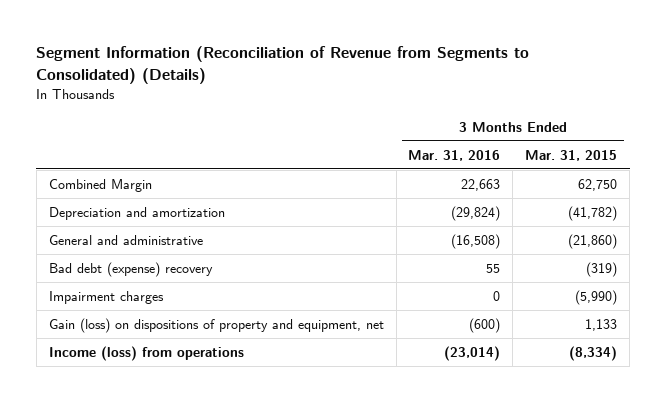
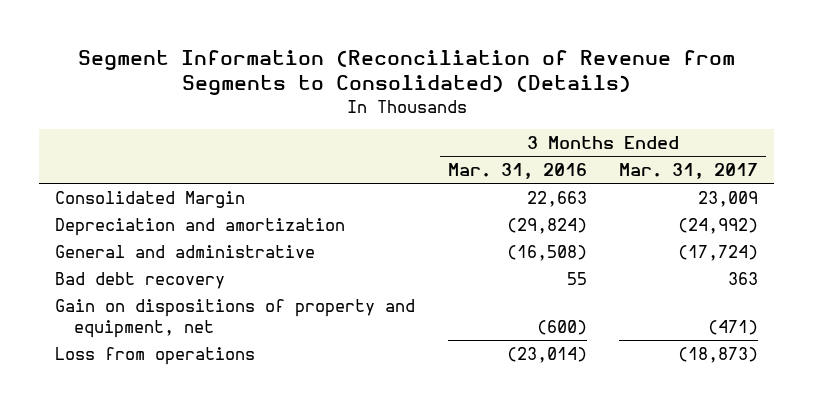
- | 3 Months Ended Mar. 31, 2016 | 3 Months Ended Mar. 31, 2015
+ | 3 Months Ended Mar. 31, 2016 | 3 Months Ended Mar. 31, 2017
- Combined Margin | 22,663 | 62,750
+ Consolidated Margin | 22,663 | 23,009
- Bad debt (expense) recovery | 55 | (319)
- Impairment charges | 0 | (5,990)
- Gain (loss) on dispositions of property and equipment, net | (600) | 1,133
- Income (loss) from operations | (23,014) | (8,334)
+ Bad debt recovery | 55 | 363
+ Gain on dispositions of property and equipment, net | (600) | (471)
+ Loss from operations | (23,014) | (18,873)

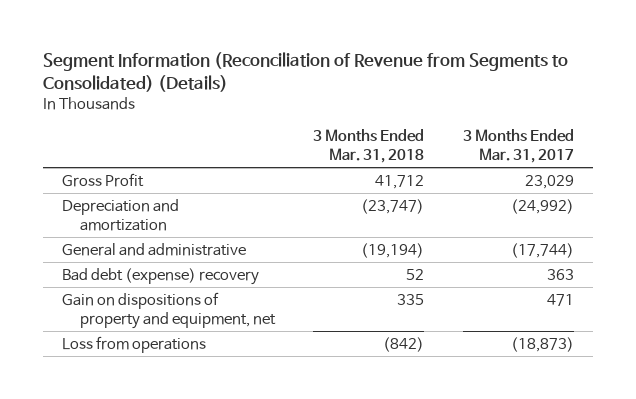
- | 3 Months Ended Mar. 31, 2016 | 3 Months Ended Mar. 31, 2017
+ | 3 Months Ended Mar. 31, 2018 | 3 Months Ended Mar. 31, 2017
- Consolidated Margin | 22,663 | 23,009
+ Gross Profit | 41,712 | 23,029
- General and administrative | (16,508) | (17,724)
- Bad debt recovery | 55 | 363
- Gain on dispositions of property and equipment, net | (600) | (471)
+ General and administrative | (19,194) | (17,744)
+ Bad debt (expense) recovery | 52 | 363
+ Gain on dispositions of property and equipment, net | 335 | 471

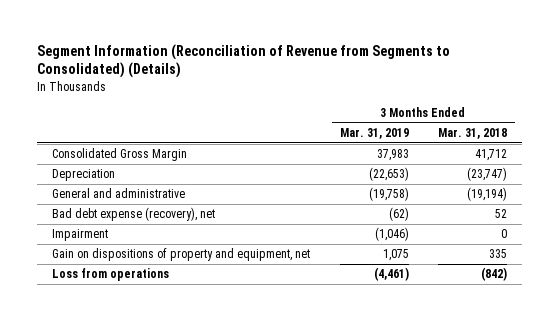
- | 3 Months Ended Mar. 31, 2018 | 3 Months Ended Mar. 31, 2017
+ | 3 Months Ended Mar. 31, 2019 | 3 Months Ended Mar. 31, 2018
- Gross Profit | 41,712 | 23,029
- Depreciation and amortization | (23,747) | (24,992)
+ Consolidated Gross Margin | 37,983 | 41,712
+ Depreciation | (22,653) | (23,747)
- Bad debt (expense) recovery | 52 | 363
+ Bad debt expense (recovery), net | (62) | 52
+ Impairment | (1,046) | 0

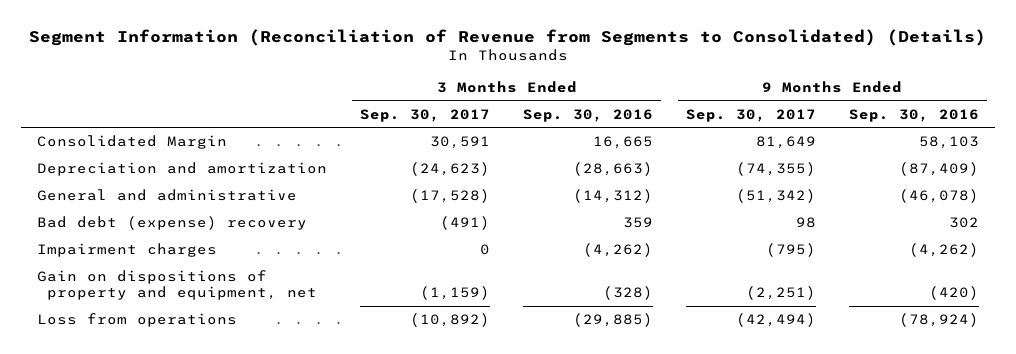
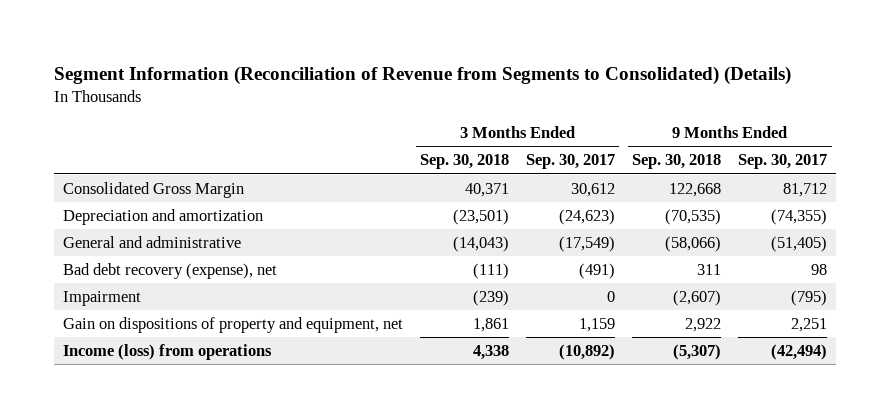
- | 3 Months Ended Sep. 30, 2017 | 3 Months Ended Sep. 30, 2016 | 9 Months Ended Sep. 30, 2017 | 9 Months Ended Sep. 30, 2016
+ | 3 Months Ended Sep. 30, 2018 | 3 Months Ended Sep. 30, 2017 | 9 Months Ended Sep. 30, 2018 | 9 Months Ended Sep. 30, 2017
- Consolidated Margin | 30,591 | 16,665 | 81,649 | 58,103
+ Consolidated Gross Margin | 40,371 | 30,612 | 122,668 | 81,712
- General and administrative | (17,528) | (14,312) | (51,342) | (46,078)
- Bad debt (expense) recovery | (491) | 359 | 98 | 302
- Impairment charges | 0 | (4,262) | (795) | (4,262)
- Gain on dispositions of property and equipment, net | (1,159) | (328) | (2,251) | (420)
- Loss from operations | (10,892) | (29,885) | (42,494) | (78,924)
+ General and administrative | (14,043) | (17,549) | (58,066) | (51,405)
+ Bad debt recovery (expense), net | (111) | (491) | 311 | 98
+ Impairment | (239) | 0 | (2,607) | (795)
+ Gain on dispositions of property and equipment, net | 1,861 | 1,159 | 2,922 | 2,251
+ Income (loss) from operations | 4,338 | (10,892) | (5,307) | (42,494)

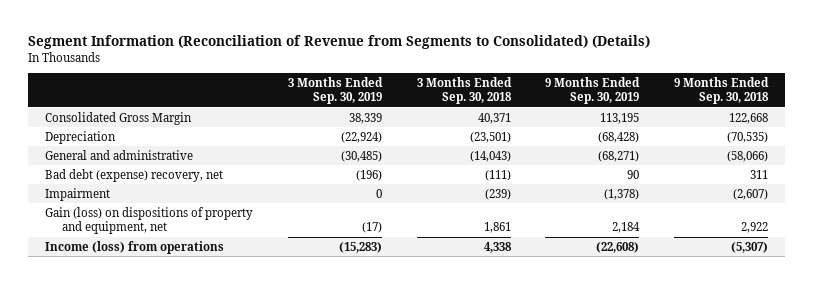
- | 3 Months Ended Sep. 30, 2018 | 3 Months Ended Sep. 30, 2017 | 9 Months Ended Sep. 30, 2018 | 9 Months Ended Sep. 30, 2017
+ | 3 Months Ended Sep. 30, 2019 | 3 Months Ended Sep. 30, 2018 | 9 Months Ended Sep. 30, 2019 | 9 Months Ended Sep. 30, 2018
- Depreciation and amortization | (23,501) | (24,623) | (70,535) | (74,355)
+ Depreciation | (22,924) | (23,501) | (68,428) | (70,535)
- Bad debt recovery (expense), net | (111) | (491) | 311 | 98
+ Bad debt (expense) recovery, net | (196) | (111) | 90 | 311
- Gain on dispositions of property and equipment, net | 1,861 | 1,159 | 2,922 | 2,251
+ Gain (loss) on dispositions of property and equipment, net | (17) | 1,861 | 2,184 | 2,922

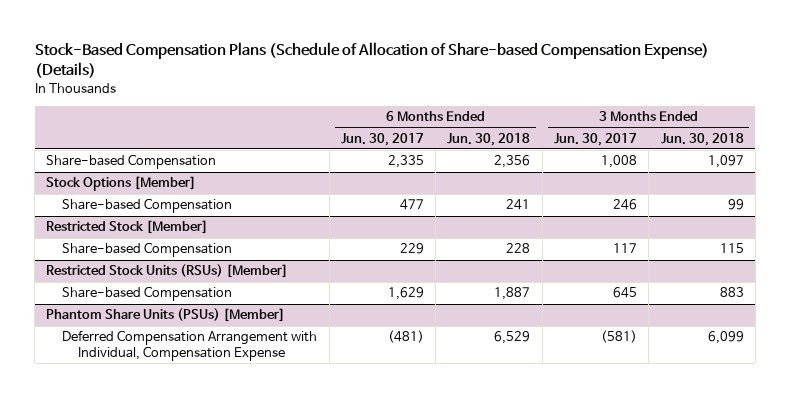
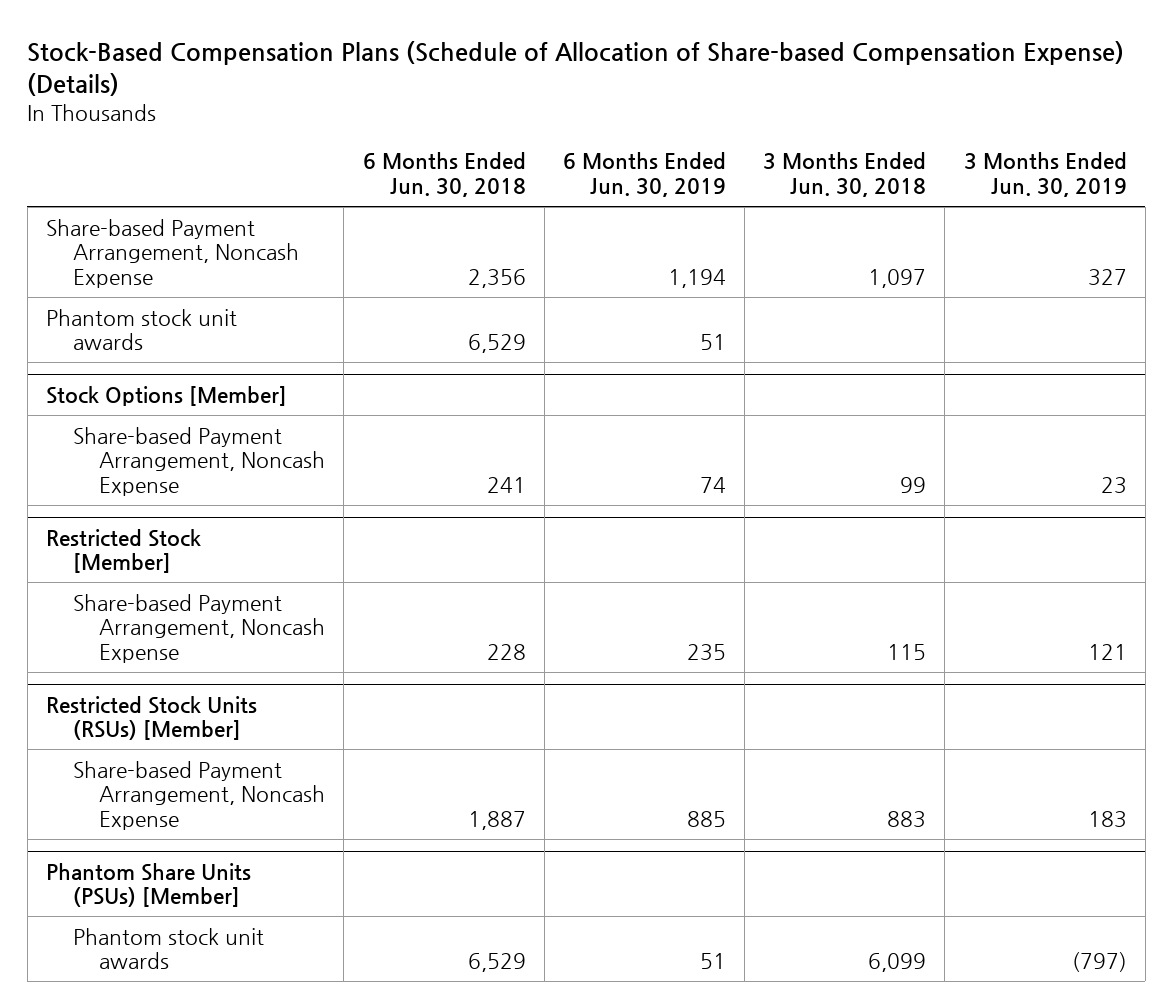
- | 6 Months Ended Jun. 30, 2017 | 6 Months Ended Jun. 30, 2018 | 3 Months Ended Jun. 30, 2017 | 3 Months Ended Jun. 30, 2018
+ | 6 Months Ended Jun. 30, 2018 | 6 Months Ended Jun. 30, 2019 | 3 Months Ended Jun. 30, 2018 | 3 Months Ended Jun. 30, 2019
- Share-based Compensation | 2,335 | 2,356 | 1,008 | 1,097
+ Share-based Payment Arrangement, Noncash Expense | 2,356 | 1,194 | 1,097 | 327
+ Phantom stock unit awards | 6,529 | 51 | |
@ Stock Options [Member]
- Share-based Compensation | 477 | 241 | 246 | 99
+ Share-based Payment Arrangement, Noncash Expense | 241 | 74 | 99 | 23
@ Restricted Stock [Member]
- Share-based Compensation | 229 | 228 | 117 | 115
+ Share-based Payment Arrangement, Noncash Expense | 228 | 235 | 115 | 121
@ Restricted Stock Units (RSUs) [Member]
- Share-based Compensation | 1,629 | 1,887 | 645 | 883
+ Share-based Payment Arrangement, Noncash Expense | 1,887 | 885 | 883 | 183
@ Phantom Share Units (PSUs) [Member]
- Deferred Compensation Arrangement with Individual, Compensation Expense | (481) | 6,529 | (581) | 6,099
+ Phantom stock unit awards | 6,529 | 51 | 6,099 | (797)

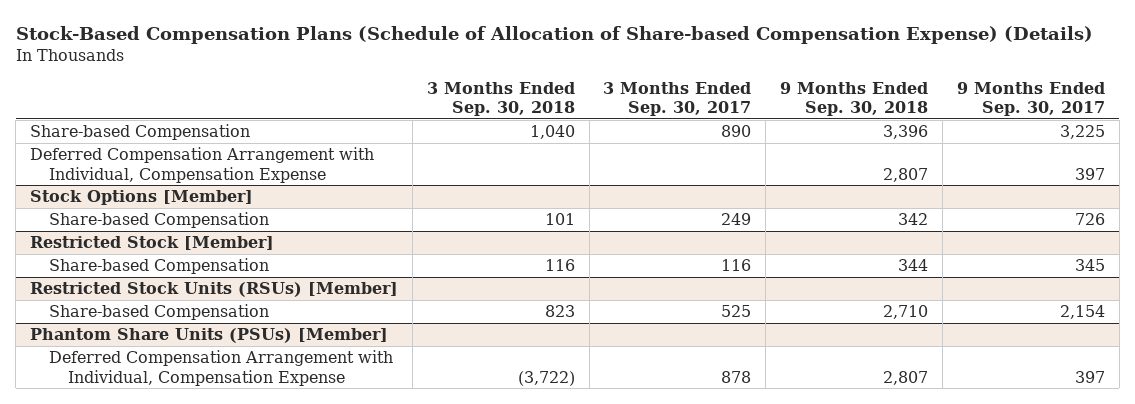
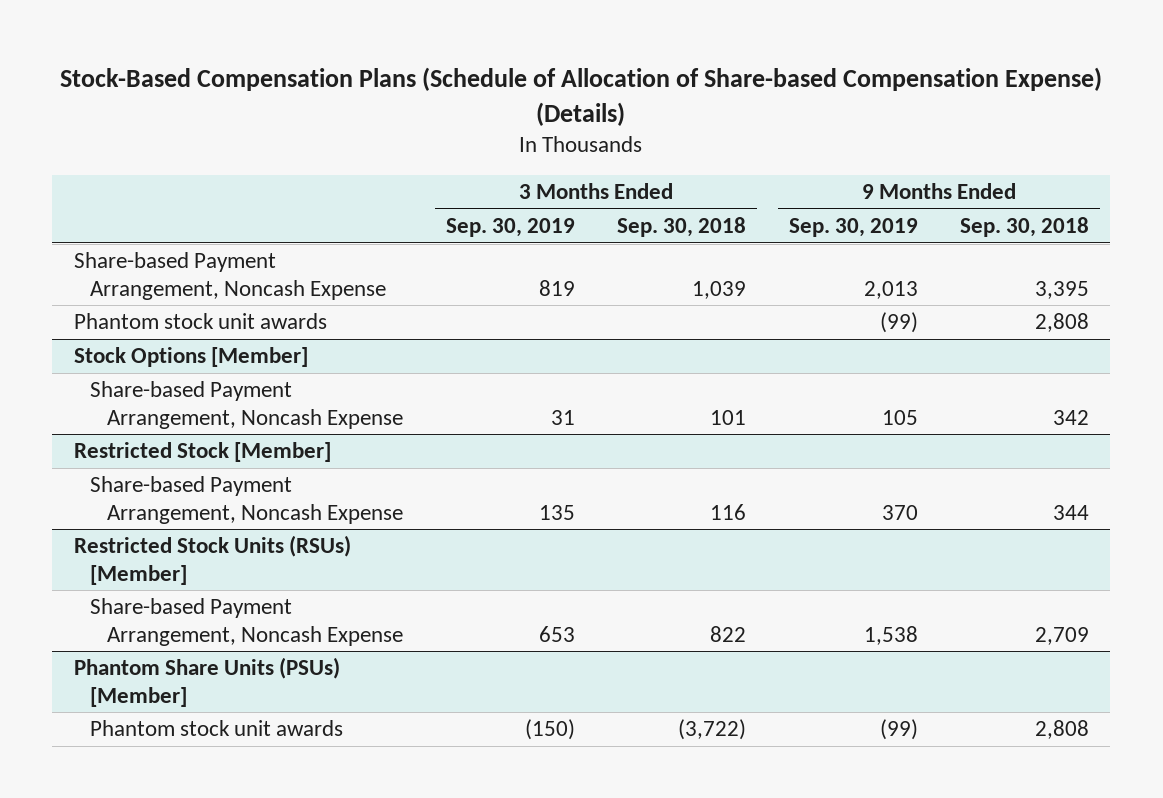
- | 3 Months Ended Sep. 30, 2018 | 3 Months Ended Sep. 30, 2017 | 9 Months Ended Sep. 30, 2018 | 9 Months Ended Sep. 30, 2017
+ | 3 Months Ended Sep. 30, 2019 | 3 Months Ended Sep. 30, 2018 | 9 Months Ended Sep. 30, 2019 | 9 Months Ended Sep. 30, 2018
- Share-based Compensation | 1,040 | 890 | 3,396 | 3,225
- Deferred Compensation Arrangement with Individual, Compensation Expense | | | 2,807 | 397
+ Share-based Payment Arrangement, Noncash Expense | 819 | 1,039 | 2,013 | 3,395
+ Phantom stock unit awards | | | (99) | 2,808
@ Stock Options [Member]
- Share-based Compensation | 101 | 249 | 342 | 726
+ Share-based Payment Arrangement, Noncash Expense | 31 | 101 | 105 | 342
@ Restricted Stock [Member]
- Share-based Compensation | 116 | 116 | 344 | 345
+ Share-based Payment Arrangement, Noncash Expense | 135 | 116 | 370 | 344
@ Restricted Stock Units (RSUs) [Member]
- Share-based Compensation | 823 | 525 | 2,710 | 2,154
+ Share-based Payment Arrangement, Noncash Expense | 653 | 822 | 1,538 | 2,709
@ Phantom Share Units (PSUs) [Member]
- Deferred Compensation Arrangement with Individual, Compensation Expense | (3,722) | 878 | 2,807 | 397
+ Phantom stock unit awards | (150) | (3,722) | (99) | 2,808

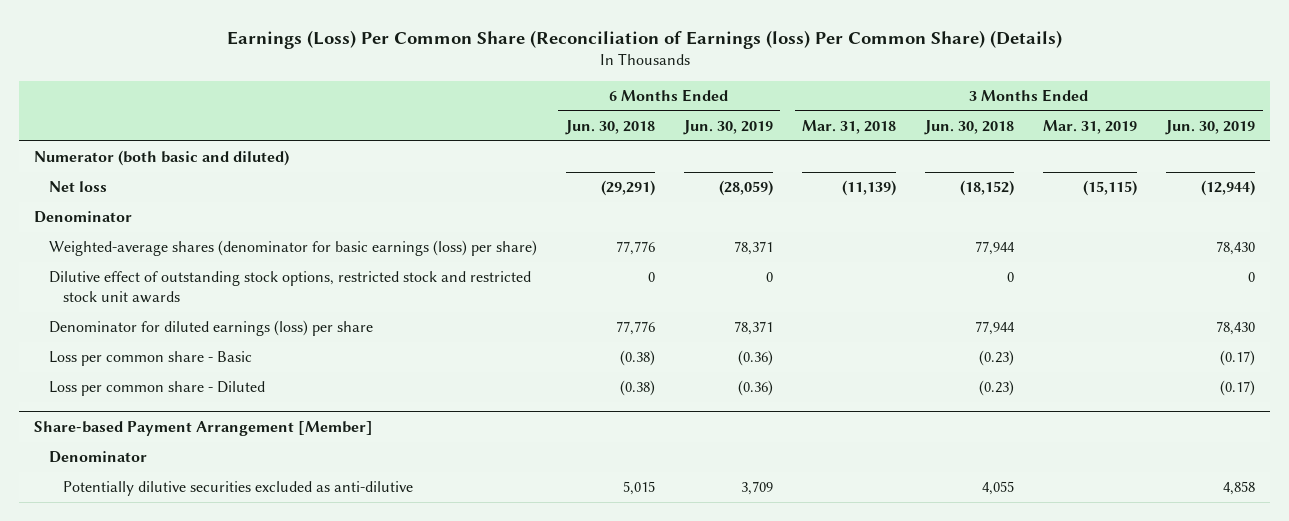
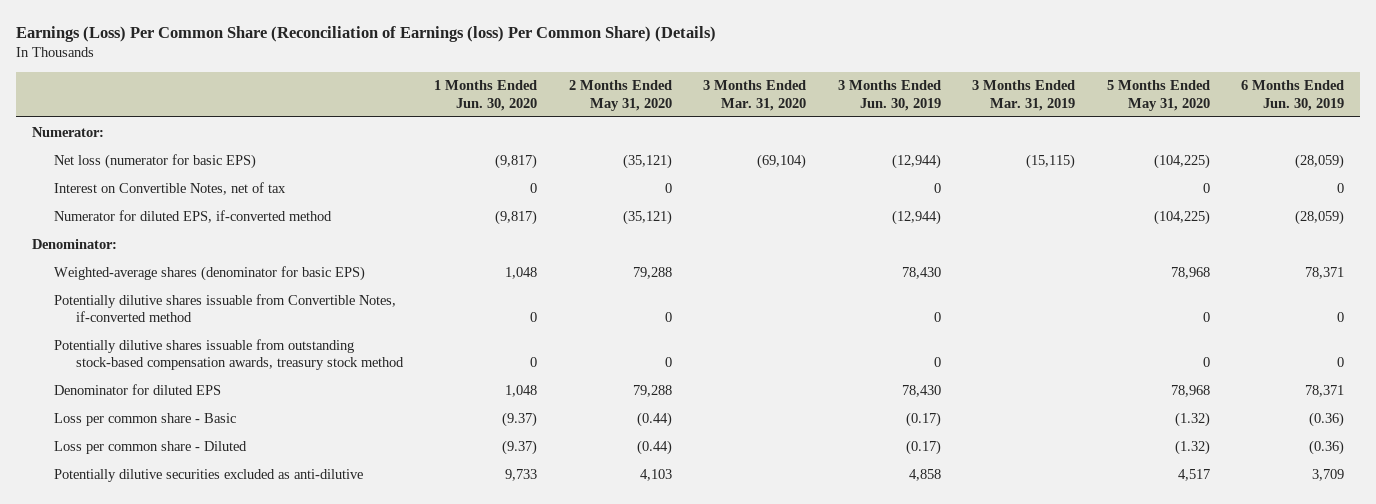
- | 6 Months Ended Jun. 30, 2018 | 6 Months Ended Jun. 30, 2019 | 3 Months Ended Mar. 31, 2018 | 3 Months Ended Jun. 30, 2018 | 3 Months Ended Mar. 31, 2019 | 3 Months Ended Jun. 30, 2019
+ | 1 Months Ended Jun. 30, 2020 | 2 Months Ended May 31, 2020 | 3 Months Ended Mar. 31, 2020 | 3 Months Ended Jun. 30, 2019 | 3 Months Ended Mar. 31, 2019 | 5 Months Ended May 31, 2020 | 6 Months Ended Jun. 30, 2019
- Numerator (both basic and diluted)
- Net loss | (29,291) | (28,059) | (11,139) | (18,152) | (15,115) | (12,944)
- Denominator
- Weighted-average shares (denominator for basic earnings (loss) per share) | 77,776 | 78,371 | | 77,944 | | 78,430
- Dilutive effect of outstanding stock options, restricted stock and restricted stock unit awards | 0 | 0 | | 0 | | 0
- Denominator for diluted earnings (loss) per share | 77,776 | 78,371 | | 77,944 | | 78,430
+ Numerator:
+ Net loss (numerator for basic EPS) | (9,817) | (35,121) | (69,104) | (12,944) | (15,115) | (104,225) | (28,059)
+ Interest on Convertible Notes, net of tax | 0 | 0 | | 0 | | 0 | 0
+ Numerator for diluted EPS, if-converted method | (9,817) | (35,121) | | (12,944) | | (104,225) | (28,059)
+ Denominator:
+ Weighted-average shares (denominator for basic EPS) | 1,048 | 79,288 | | 78,430 | | 78,968 | 78,371
+ Potentially dilutive shares issuable from Convertible Notes, if-converted method | 0 | 0 | | 0 | | 0 | 0
+ Potentially dilutive shares issuable from outstanding stock-based compensation awards, treasury stock method | 0 | 0 | | 0 | | 0 | 0
+ Denominator for diluted EPS | 1,048 | 79,288 | | 78,430 | | 78,968 | 78,371
- Share-based Payment Arrangement [Member]
- Denominator

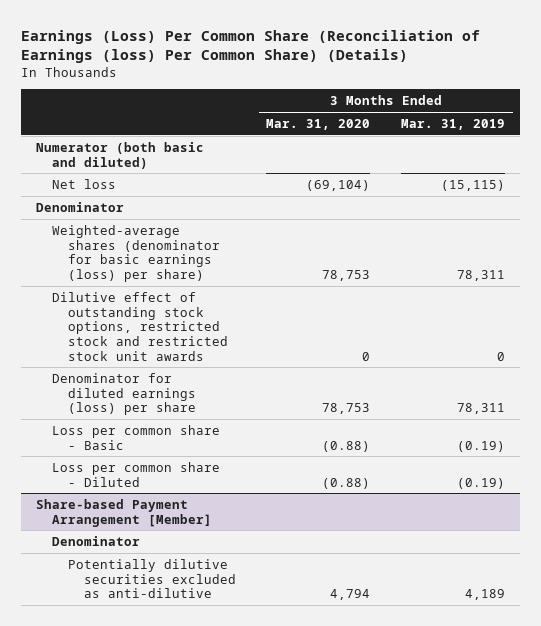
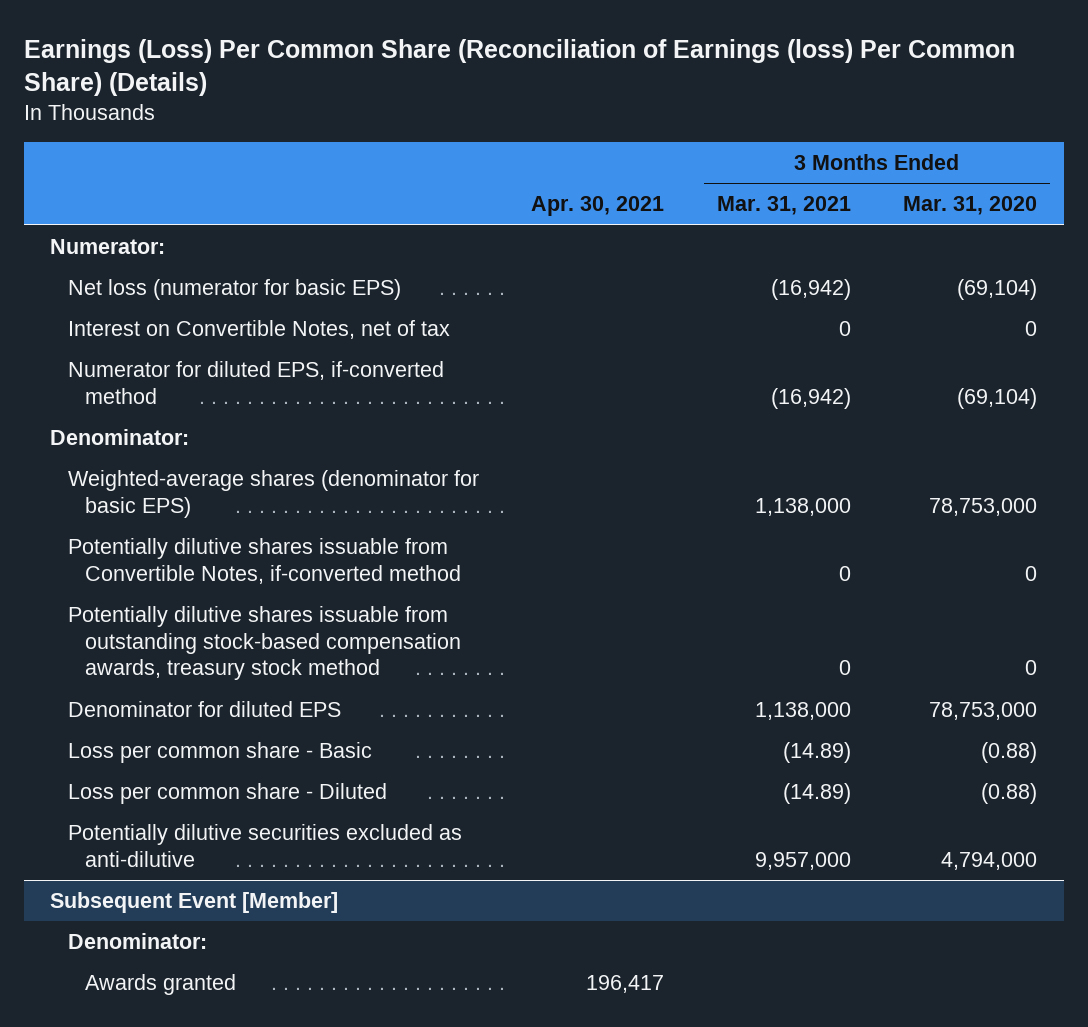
- | 3 Months Ended Mar. 31, 2020 | 3 Months Ended Mar. 31, 2019
+ | Apr. 30, 2021 | 3 Months Ended Mar. 31, 2021 | 3 Months Ended Mar. 31, 2020
- Numerator (both basic and diluted)
- Net loss | (69,104) | (15,115)
- Denominator
- Weighted-average shares (denominator for basic earnings (loss) per share) | 78,753 | 78,311
- Dilutive effect of outstanding stock options, restricted stock and restricted stock unit awards | 0 | 0
- Denominator for diluted earnings (loss) per share | 78,753 | 78,311
+ Numerator:
+ Net loss (numerator for basic EPS) | | (16,942) | (69,104)
+ Interest on Convertible Notes, net of tax | | 0 | 0
+ Numerator for diluted EPS, if-converted method | | (16,942) | (69,104)
+ Denominator:
+ Weighted-average shares (denominator for basic EPS) | | 1,138,000 | 78,753,000
+ Potentially dilutive shares issuable from Convertible Notes, if-converted method | | 0 | 0
+ Potentially dilutive shares issuable from outstanding stock-based compensation awards, treasury stock method | | 0 | 0
+ Denominator for diluted EPS | | 1,138,000 | 78,753,000
- Share-based Payment Arrangement [Member]
- Denominator
- Potentially dilutive securities excluded as anti-dilutive | 4,794 | 4,189
+ Potentially dilutive securities excluded as anti-dilutive | | 9,957,000 | 4,794,000
+ Subsequent Event [Member]
+ Denominator:
+ Awards granted | 196,417 | |

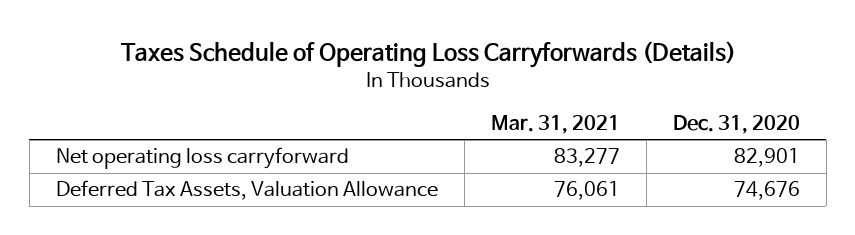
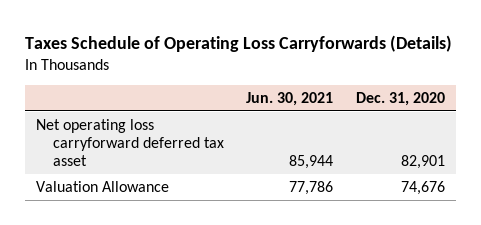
- | Mar. 31, 2021 | Dec. 31, 2020
+ | Jun. 30, 2021 | Dec. 31, 2020
- Net operating loss carryforward | 83,277 | 82,901
- Deferred Tax Assets, Valuation Allowance | 76,061 | 74,676
+ Net operating loss carryforward deferred tax asset | 85,944 | 82,901
+ Valuation Allowance | 77,786 | 74,676

